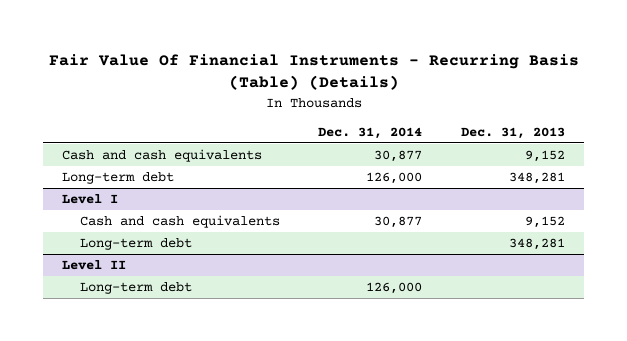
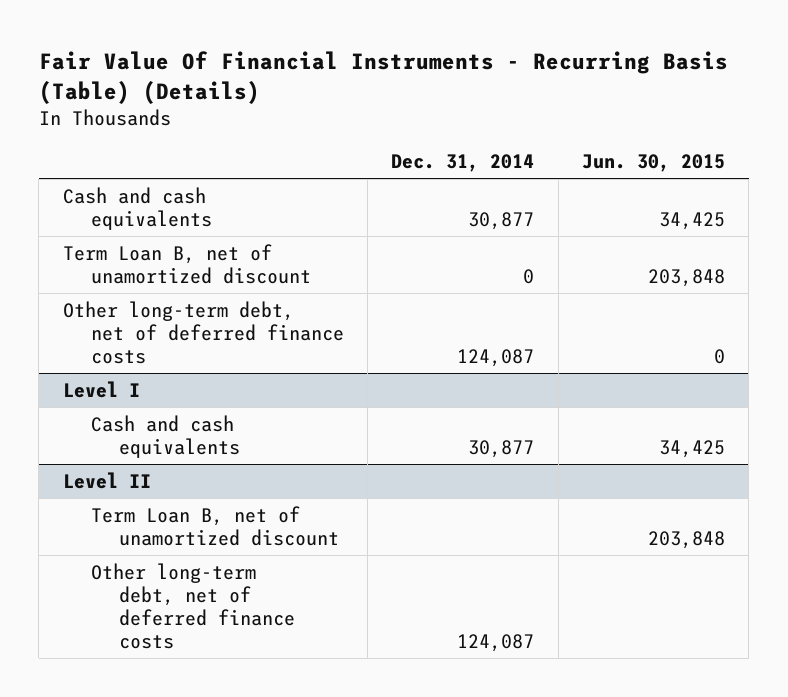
- | Dec. 31, 2014 | Dec. 31, 2013
+ | Dec. 31, 2014 | Jun. 30, 2015
- Long-term debt | 126,000 | 348,281
+ Term Loan B, net of unamortized discount | 0 | 203,848
+ Other long-term debt, net of deferred finance costs | 124,087 | 0
@ Level I
- Long-term debt | | 348,281
@ Level II
- Long-term debt | 126,000 |
+ Term Loan B, net of unamortized discount | | 203,848
+ Other long-term debt, net of deferred finance costs | 124,087 |

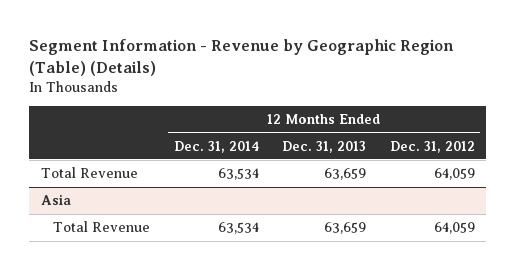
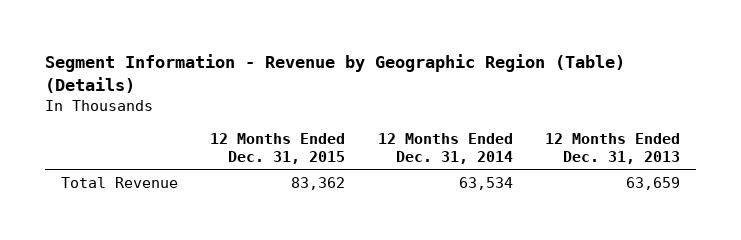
- | 12 Months Ended Dec. 31, 2014 | 12 Months Ended Dec. 31, 2013 | 12 Months Ended Dec. 31, 2012
+ | 12 Months Ended Dec. 31, 2015 | 12 Months Ended Dec. 31, 2014 | 12 Months Ended Dec. 31, 2013
- Asia
- Total Revenue | 63,534 | 63,659 | 64,059

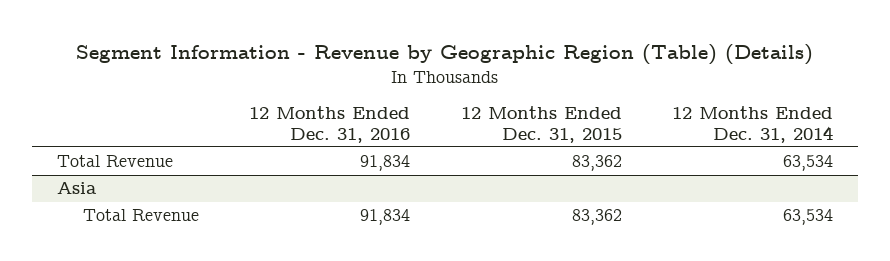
- | 12 Months Ended Dec. 31, 2015 | 12 Months Ended Dec. 31, 2014 | 12 Months Ended Dec. 31, 2013
+ | 12 Months Ended Dec. 31, 2016 | 12 Months Ended Dec. 31, 2015 | 12 Months Ended Dec. 31, 2014
+ Asia
+ Total Revenue | 91,834 | 83,362 | 63,534

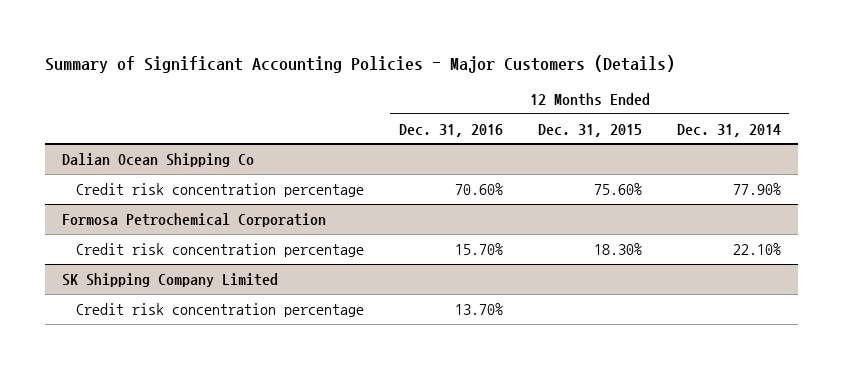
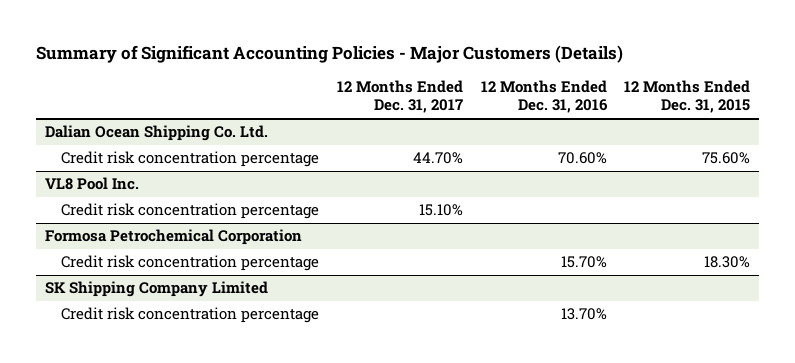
- | 12 Months Ended Dec. 31, 2016 | 12 Months Ended Dec. 31, 2015 | 12 Months Ended Dec. 31, 2014
+ | 12 Months Ended Dec. 31, 2017 | 12 Months Ended Dec. 31, 2016 | 12 Months Ended Dec. 31, 2015
- Dalian Ocean Shipping Co
+ Dalian Ocean Shipping Co. Ltd.
+ VL8 Pool Inc.
+ Credit risk concentration percentage | 15.10% | |

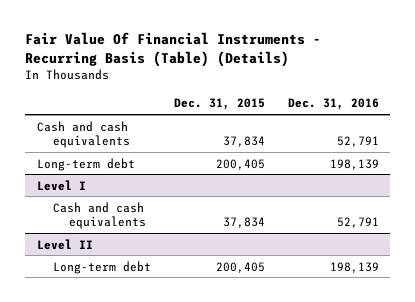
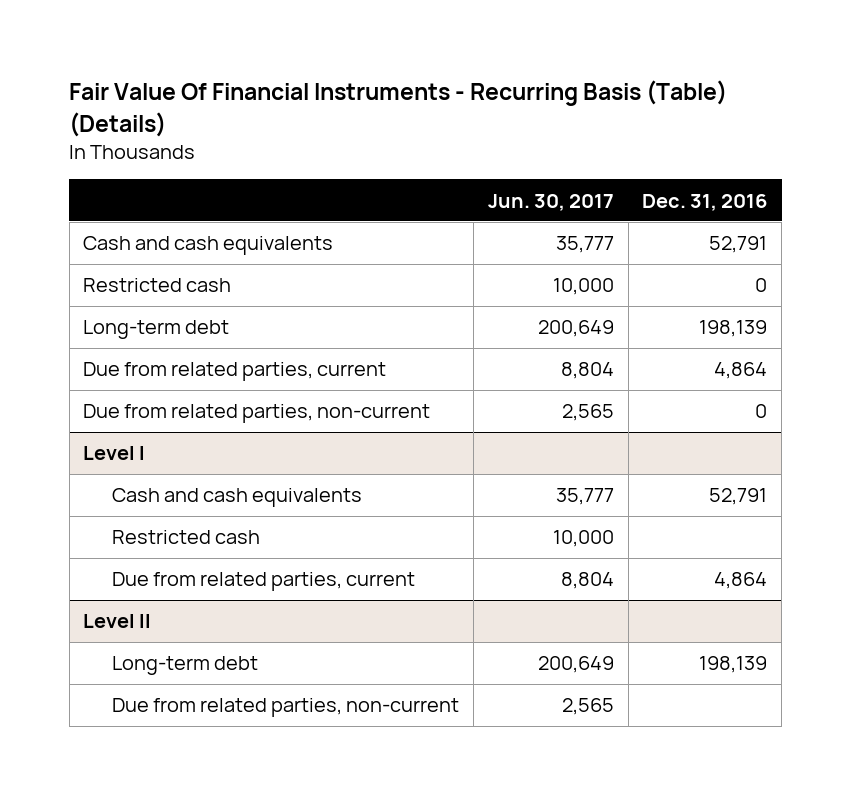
- | Dec. 31, 2015 | Dec. 31, 2016
+ | Jun. 30, 2017 | Dec. 31, 2016
+ Restricted cash | 10,000 | 0
+ Due from related parties, current | 8,804 | 4,864
+ Due from related parties, non-current | 2,565 | 0
@ Level I
+ Restricted cash | 10,000 |
+ Due from related parties, current | 8,804 | 4,864
@ Level II
+ Due from related parties, non-current | 2,565 |

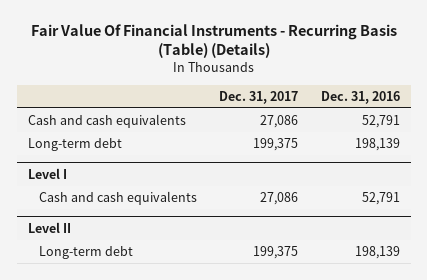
- | Jun. 30, 2017 | Dec. 31, 2016
+ | Dec. 31, 2017 | Dec. 31, 2016
- Restricted cash | 10,000 | 0
- Due from related parties, current | 8,804 | 4,864
- Due from related parties, non-current | 2,565 | 0
@ Level I
- Restricted cash | 10,000 |
- Due from related parties, current | 8,804 | 4,864
@ Level II
- Due from related parties, non-current | 2,565 |

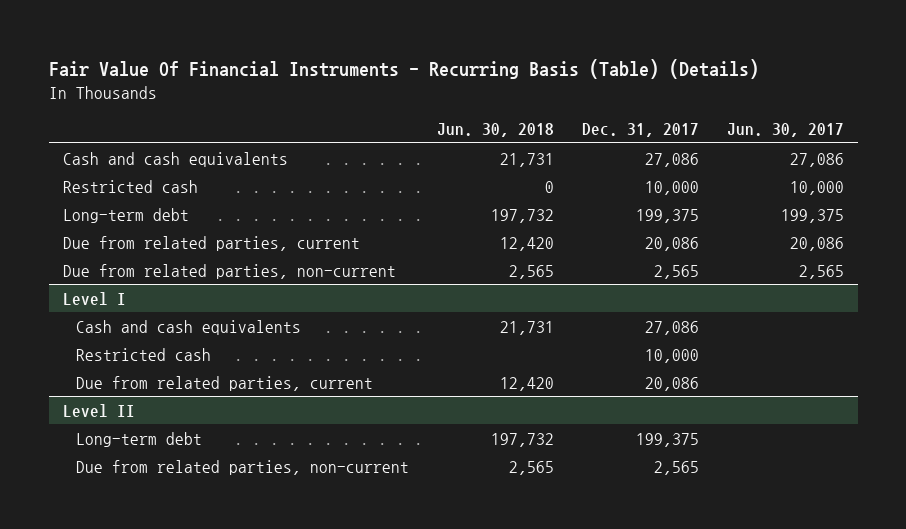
- | Dec. 31, 2017 | Dec. 31, 2016
+ | Jun. 30, 2018 | Dec. 31, 2017 | Jun. 30, 2017
+ Restricted cash | 0 | 10,000 | 10,000
+ Due from related parties, current | 12,420 | 20,086 | 20,086
+ Due from related parties, non-current | 2,565 | 2,565 | 2,565
@ Level I
+ Restricted cash | | 10,000 |
+ Due from related parties, current | 12,420 | 20,086 |
@ Level II
+ Due from related parties, non-current | 2,565 | 2,565 |

